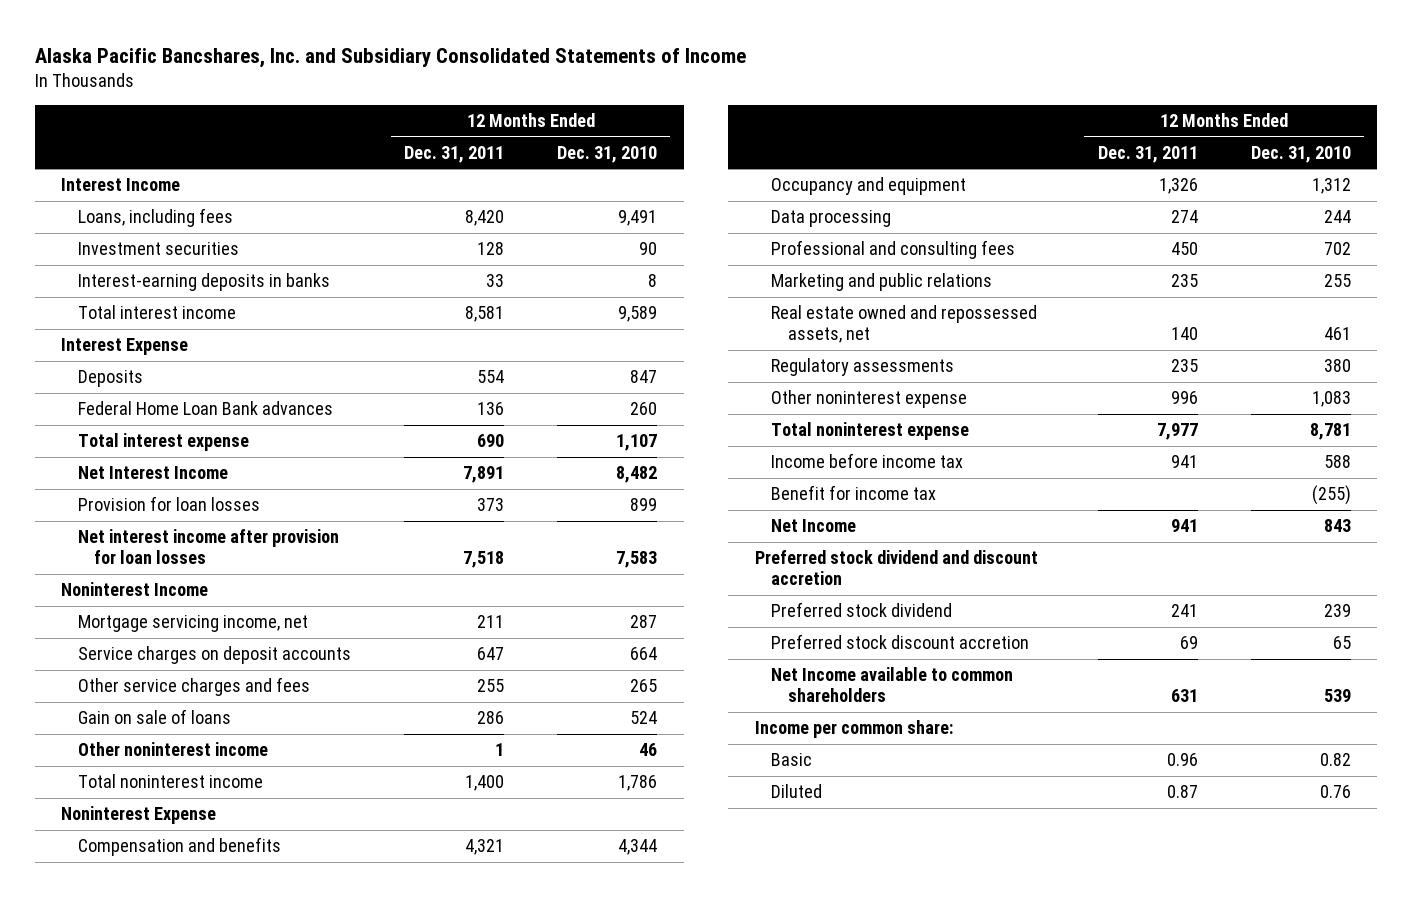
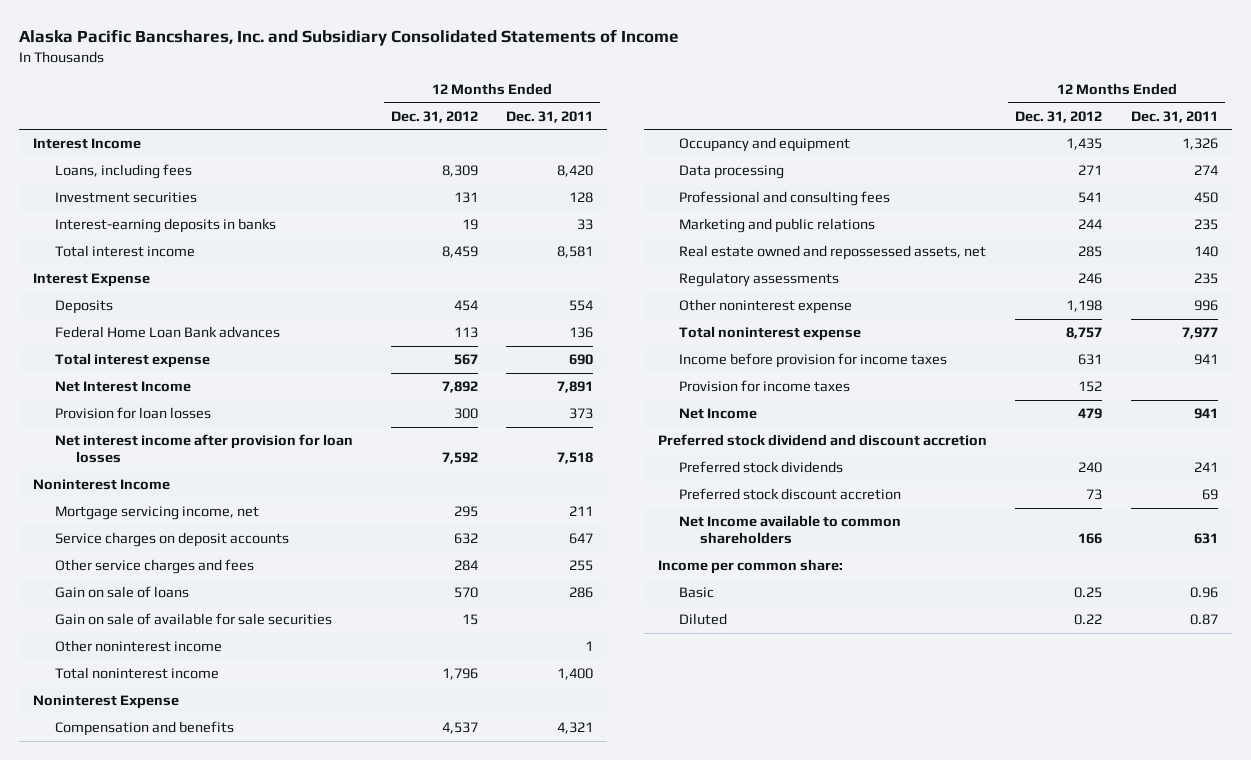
- | 12 Months Ended Dec. 31, 2011 | 12 Months Ended Dec. 31, 2010
+ | 12 Months Ended Dec. 31, 2012 | 12 Months Ended Dec. 31, 2011
+ Gain on sale of available for sale securities | 15 |
- Income before income tax | 941 | 588
- Benefit for income tax | | (255)
+ Income before provision for income taxes | 631 | 941
+ Provision for income taxes | 152 |
- Preferred stock dividend | 241 | 239
+ Preferred stock dividends | 240 | 241

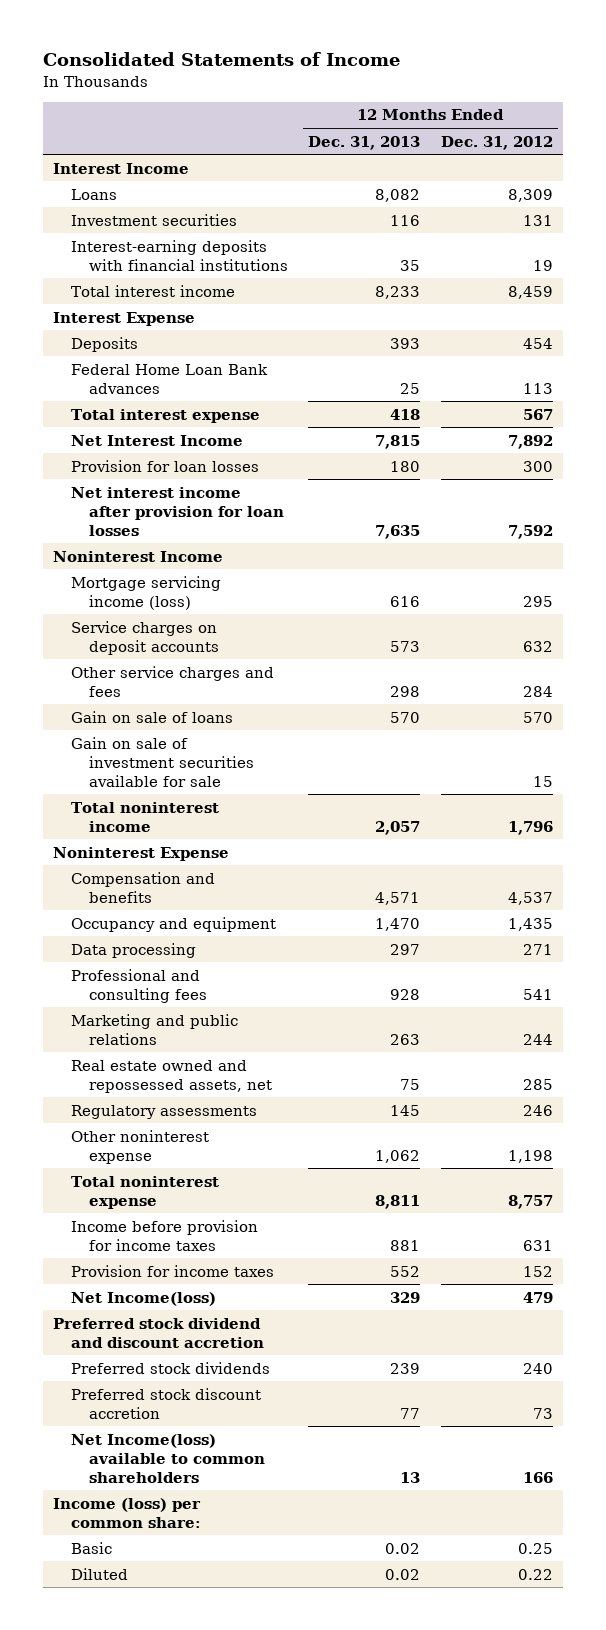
- Alaska Pacific Bancshares, Inc. and Subsidiary Consolidated Statements of Income
+ Consolidated Statements of Income
- | 12 Months Ended Dec. 31, 2012 | 12 Months Ended Dec. 31, 2011
+ | 12 Months Ended Dec. 31, 2013 | 12 Months Ended Dec. 31, 2012
- Loans, including fees | 8,309 | 8,420
+ Loans | 8,082 | 8,309
- Interest-earning deposits in banks | 19 | 33
+ Interest-earning deposits with financial institutions | 35 | 19
- Mortgage servicing income, net | 295 | 211
+ Mortgage servicing income (loss) | 616 | 295
- Gain on sale of available for sale securities | 15 |
- Other noninterest income | | 1
+ Gain on sale of investment securities available for sale | | 15
- Net Income | 479 | 941
+ Net Income(loss) | 329 | 479
- Net Income available to common shareholders | 166 | 631
- Income per common share:
+ Net Income(loss) available to common shareholders | 13 | 166
+ Income (loss) per common share:

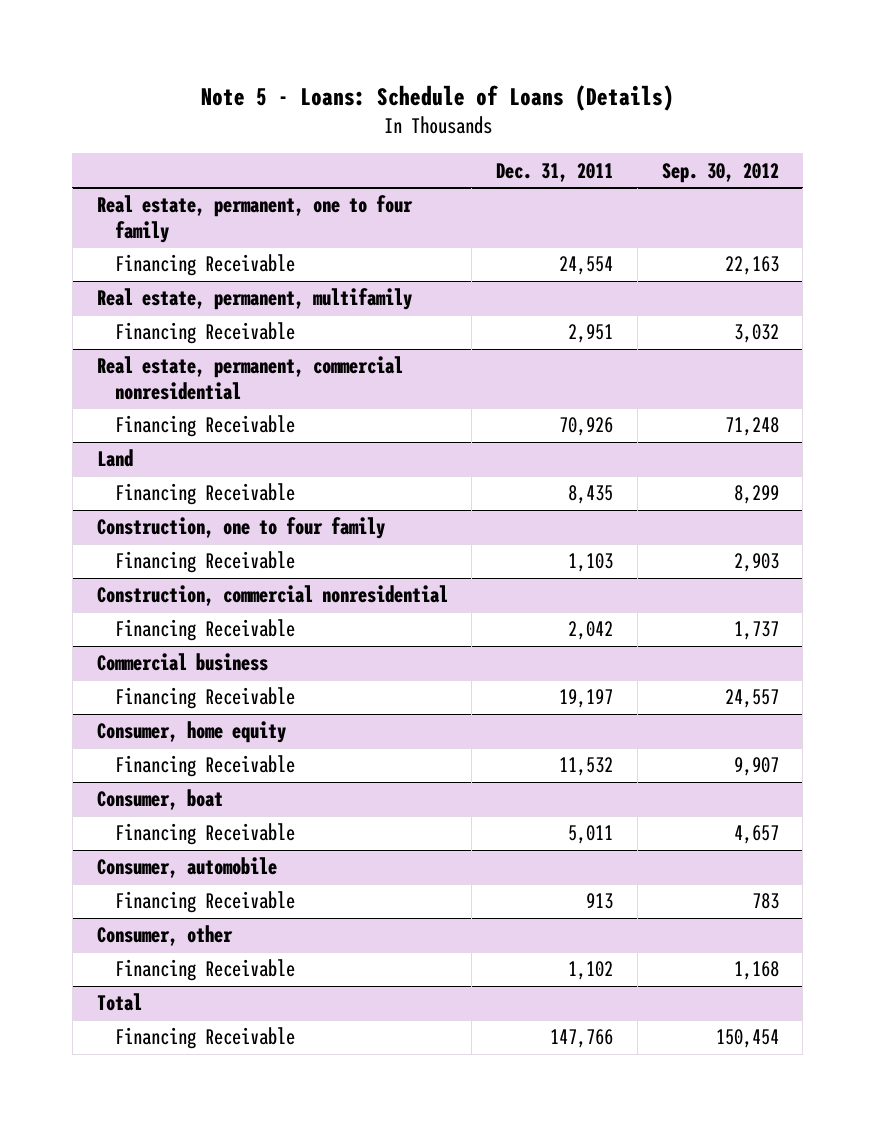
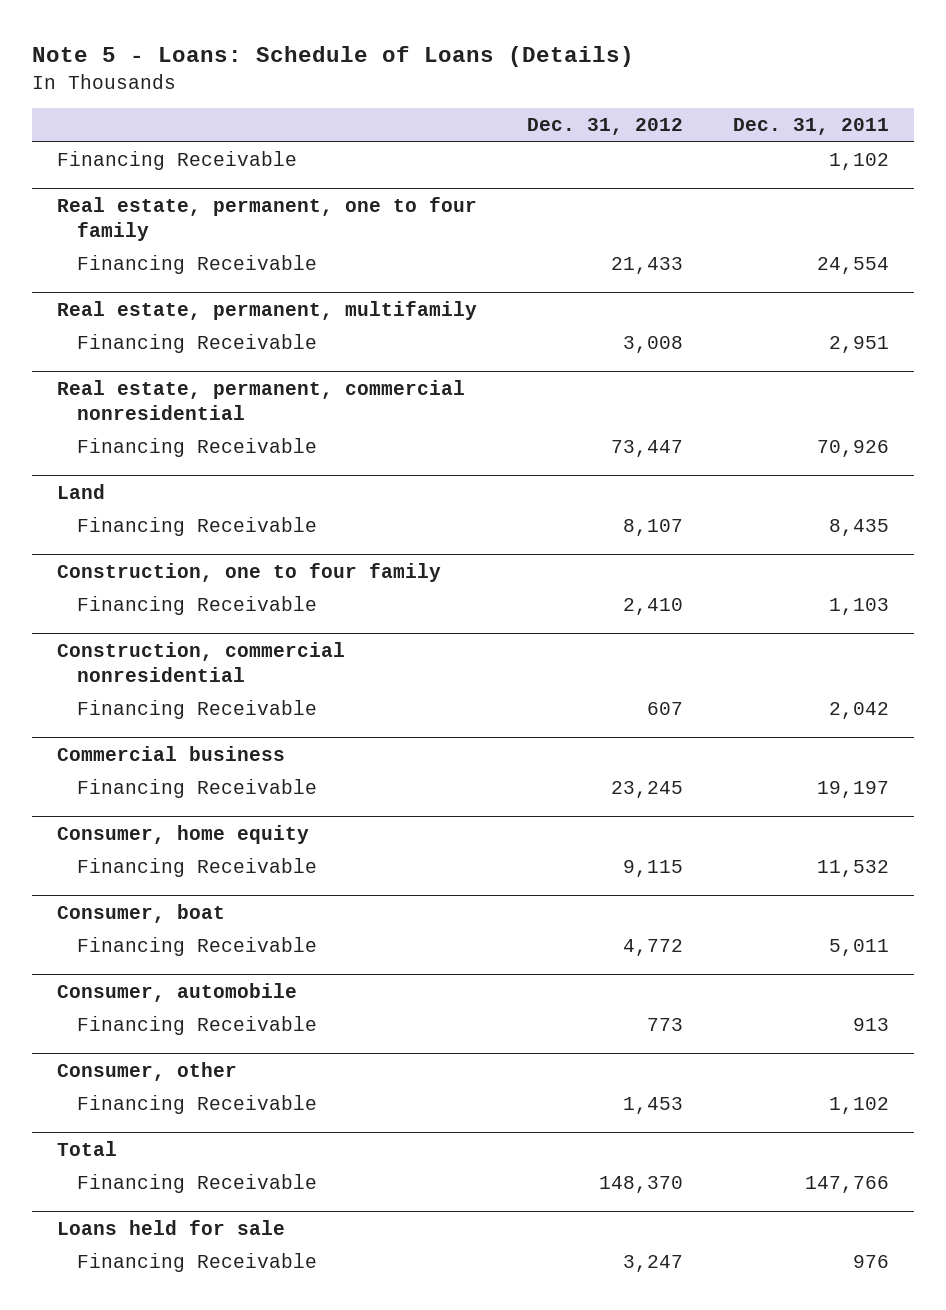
- | Dec. 31, 2011 | Sep. 30, 2012
+ | Dec. 31, 2012 | Dec. 31, 2011
+ Financing Receivable | | 1,102
+ Loans held for sale
+ Financing Receivable | 3,247 | 976

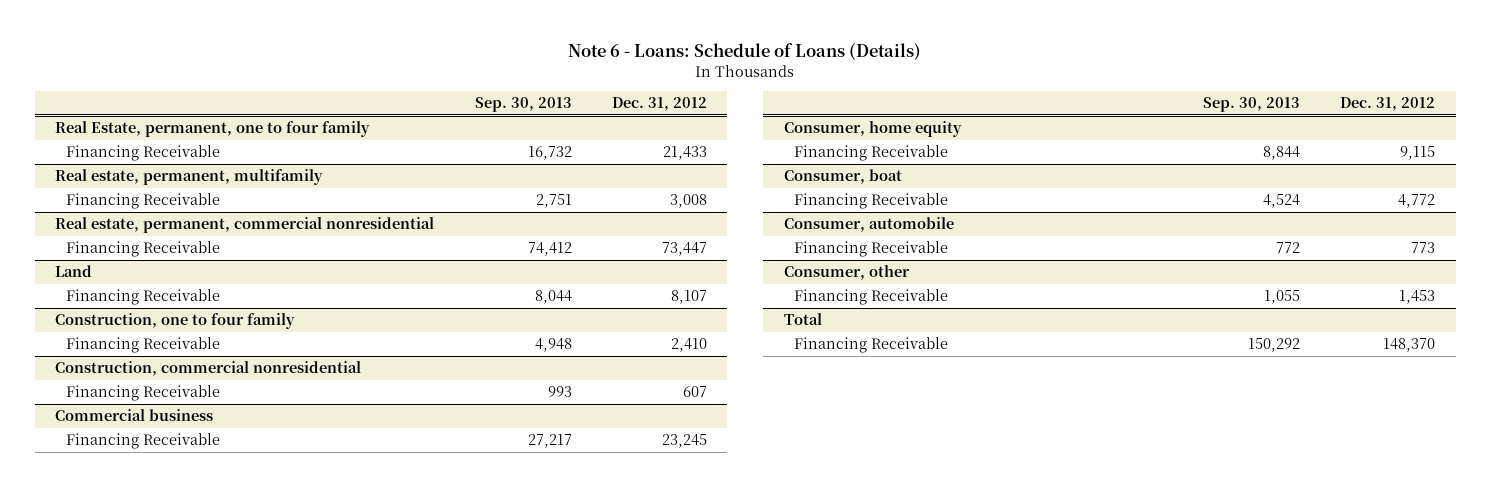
- Note 5 - Loans: Schedule of Loans (Details)
+ Note 6 - Loans: Schedule of Loans (Details)
- | Dec. 31, 2012 | Dec. 31, 2011
+ | Sep. 30, 2013 | Dec. 31, 2012
- Financing Receivable | | 1,102
- Real estate, permanent, one to four family
+ Real Estate, permanent, one to four family
- Loans held for sale
- Financing Receivable | 3,247 | 976

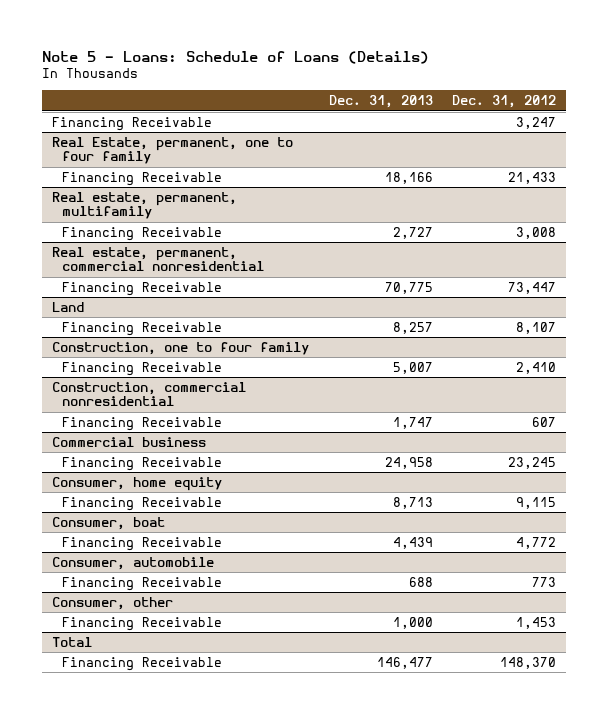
- Note 6 - Loans: Schedule of Loans (Details)
+ Note 5 - Loans: Schedule of Loans (Details)
- | Sep. 30, 2013 | Dec. 31, 2012
+ | Dec. 31, 2013 | Dec. 31, 2012
+ Financing Receivable | | 3,247

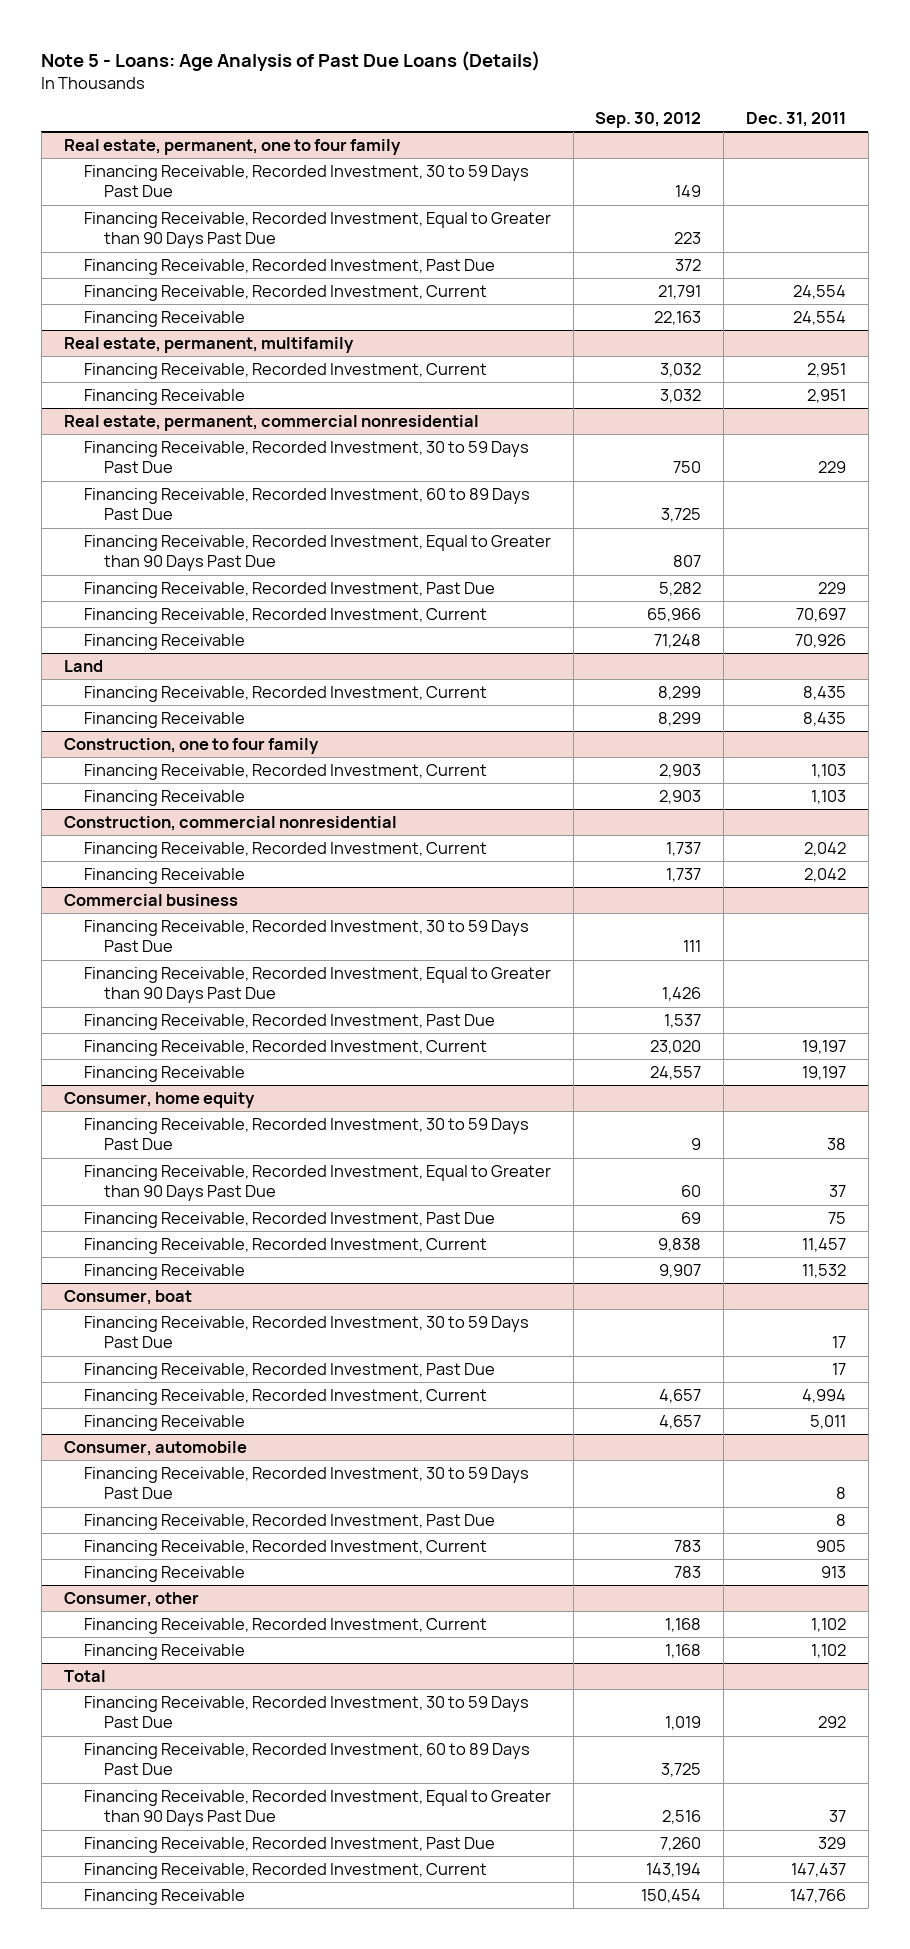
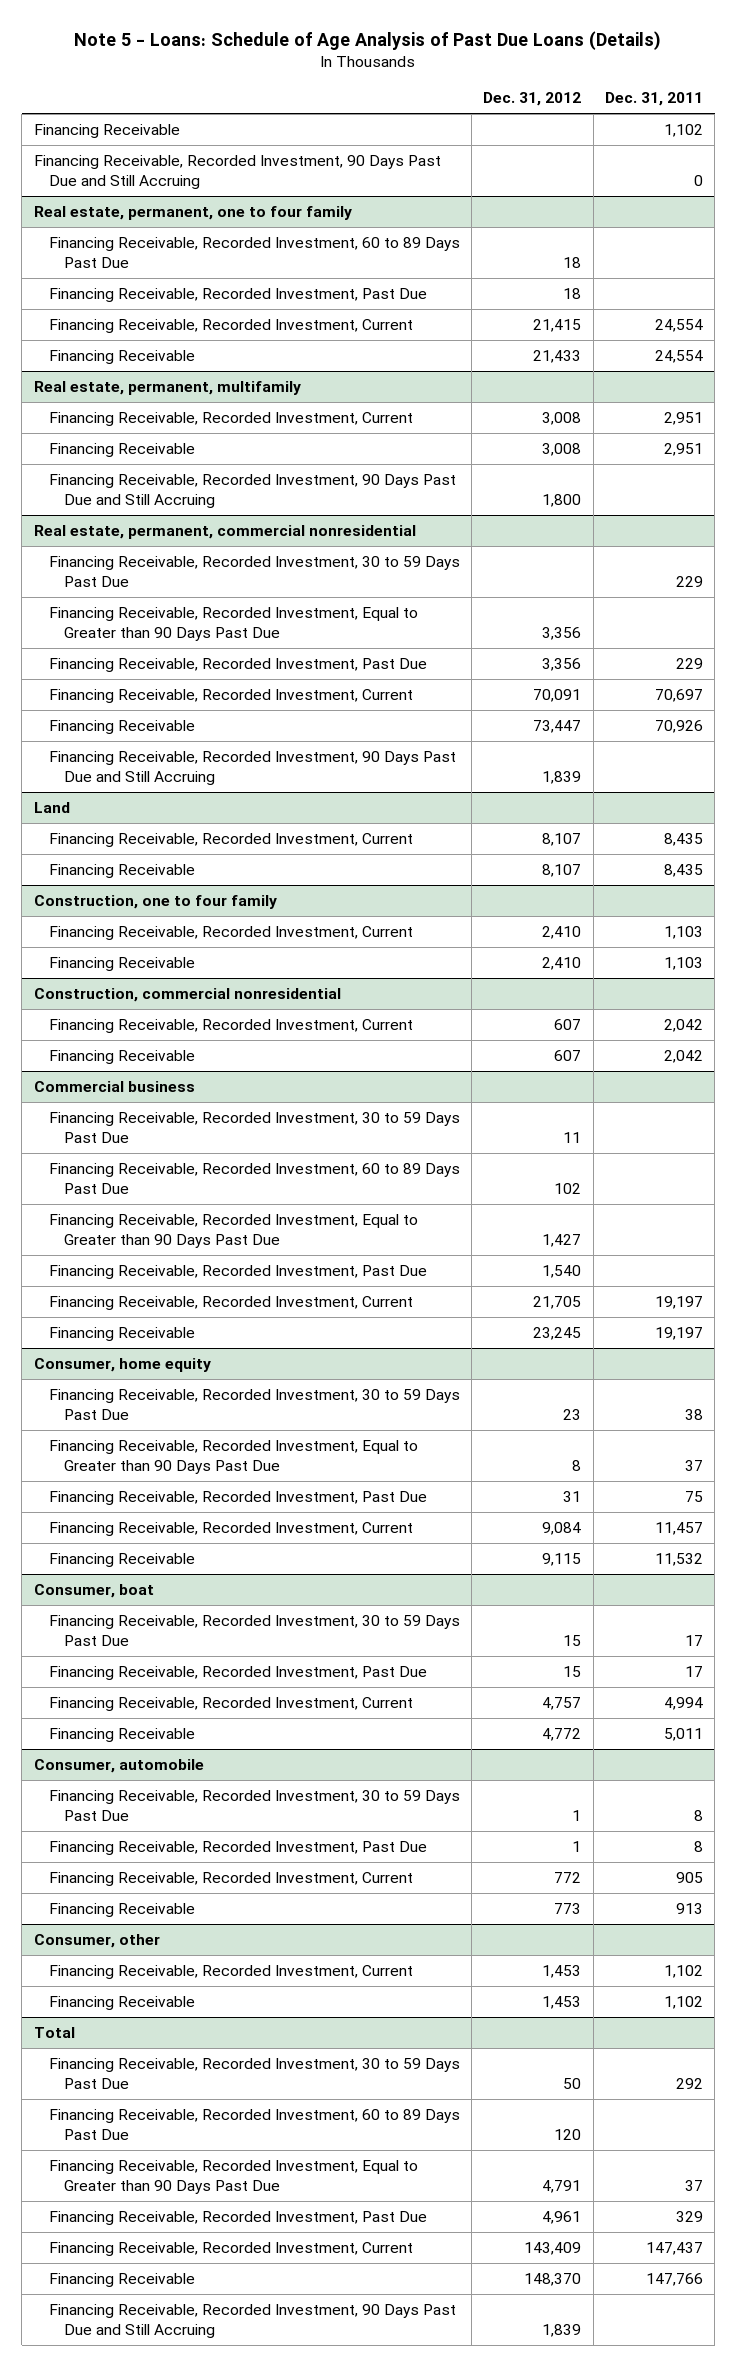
- Note 5 - Loans: Age Analysis of Past Due Loans (Details)
+ Note 5 - Loans: Schedule of Age Analysis of Past Due Loans (Details)
- | Sep. 30, 2012 | Dec. 31, 2011
+ | Dec. 31, 2012 | Dec. 31, 2011
+ Financing Receivable | | 1,102
+ Financing Receivable, Recorded Investment, 90 Days Past Due and Still Accruing | | 0
@ Real estate, permanent, one to four family
- Financing Receivable, Recorded Investment, 30 to 59 Days Past Due | 149 |
- Financing Receivable, Recorded Investment, Equal to Greater than 90 Days Past Due | 223 |
+ Financing Receivable, Recorded Investment, 60 to 89 Days Past Due | 18 |
@ Real estate, permanent, multifamily
+ Financing Receivable, Recorded Investment, 90 Days Past Due and Still Accruing | 1,800 |
@ Real estate, permanent, commercial nonresidential
- Financing Receivable, Recorded Investment, 60 to 89 Days Past Due | 3,725 |
+ Financing Receivable, Recorded Investment, 90 Days Past Due and Still Accruing | 1,839 |
@ Commercial business
+ Financing Receivable, Recorded Investment, 60 to 89 Days Past Due | 102 |
@ Total
+ Financing Receivable, Recorded Investment, 90 Days Past Due and Still Accruing | 1,839 |

